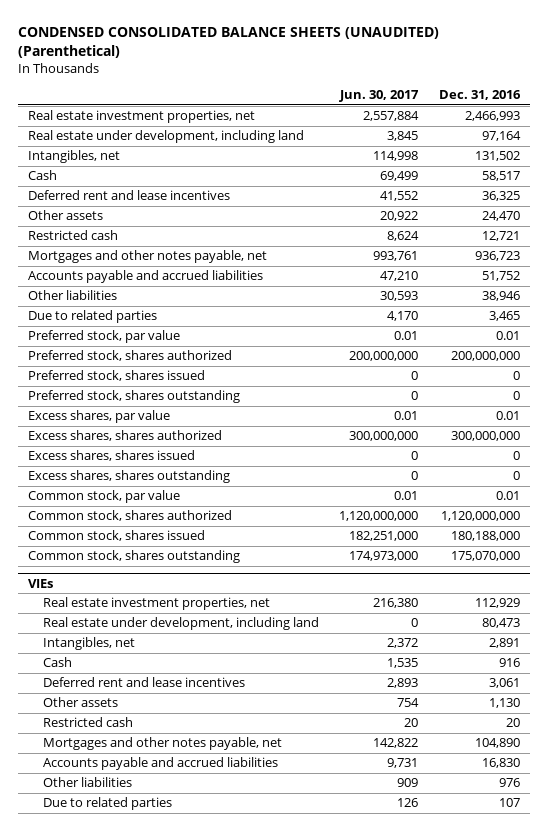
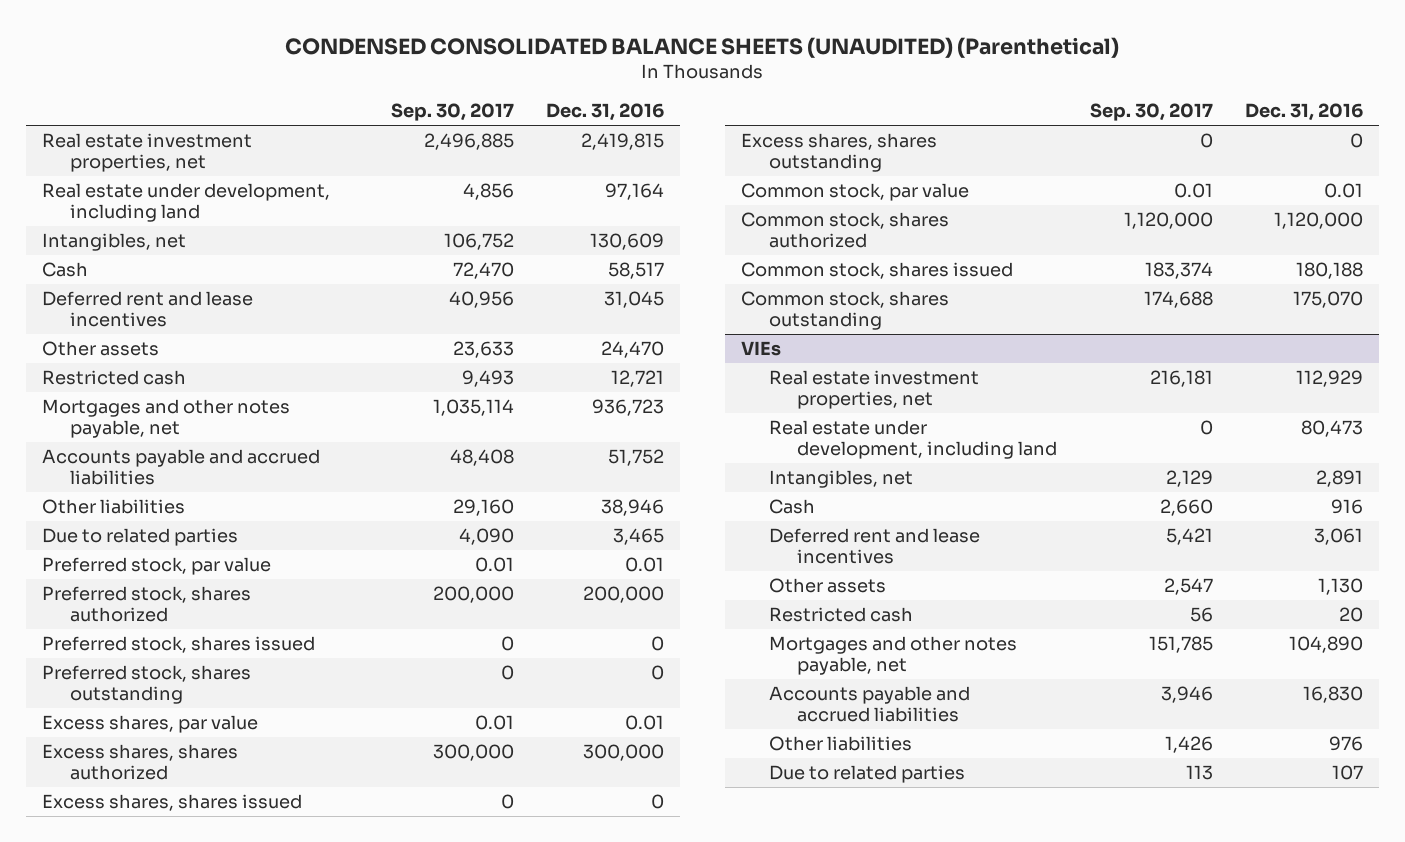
- | Jun. 30, 2017 | Dec. 31, 2016
+ | Sep. 30, 2017 | Dec. 31, 2016
- Real estate investment properties, net | 2,557,884 | 2,466,993
+ Real estate investment properties, net | 2,496,885 | 2,419,815
- Intangibles, net | 114,998 | 131,502
+ Intangibles, net | 106,752 | 130,609
- Deferred rent and lease incentives | 41,552 | 36,325
+ Deferred rent and lease incentives | 40,956 | 31,045
- Preferred stock, shares authorized | 200,000,000 | 200,000,000
+ Preferred stock, shares authorized | 200,000 | 200,000
- Excess shares, shares authorized | 300,000,000 | 300,000,000
+ Excess shares, shares authorized | 300,000 | 300,000
- Common stock, shares authorized | 1,120,000,000 | 1,120,000,000
- Common stock, shares issued | 182,251,000 | 180,188,000
- Common stock, shares outstanding | 174,973,000 | 175,070,000
+ Common stock, shares authorized | 1,120,000 | 1,120,000
+ Common stock, shares issued | 183,374 | 180,188
+ Common stock, shares outstanding | 174,688 | 175,070

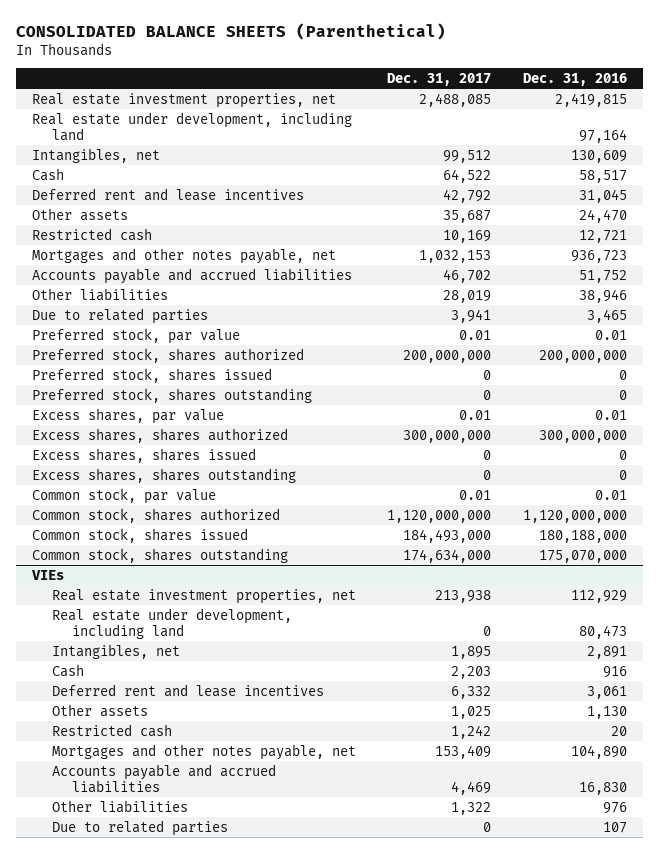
- CONDENSED CONSOLIDATED BALANCE SHEETS (UNAUDITED) (Parenthetical)
+ CONSOLIDATED BALANCE SHEETS (Parenthetical)
- | Sep. 30, 2017 | Dec. 31, 2016
+ | Dec. 31, 2017 | Dec. 31, 2016
- Preferred stock, shares authorized | 200,000 | 200,000
+ Preferred stock, shares authorized | 200,000,000 | 200,000,000
- Excess shares, shares authorized | 300,000 | 300,000
+ Excess shares, shares authorized | 300,000,000 | 300,000,000
- Common stock, shares authorized | 1,120,000 | 1,120,000
- Common stock, shares issued | 183,374 | 180,188
- Common stock, shares outstanding | 174,688 | 175,070
+ Common stock, shares authorized | 1,120,000,000 | 1,120,000,000
+ Common stock, shares issued | 184,493,000 | 180,188,000
+ Common stock, shares outstanding | 174,634,000 | 175,070,000

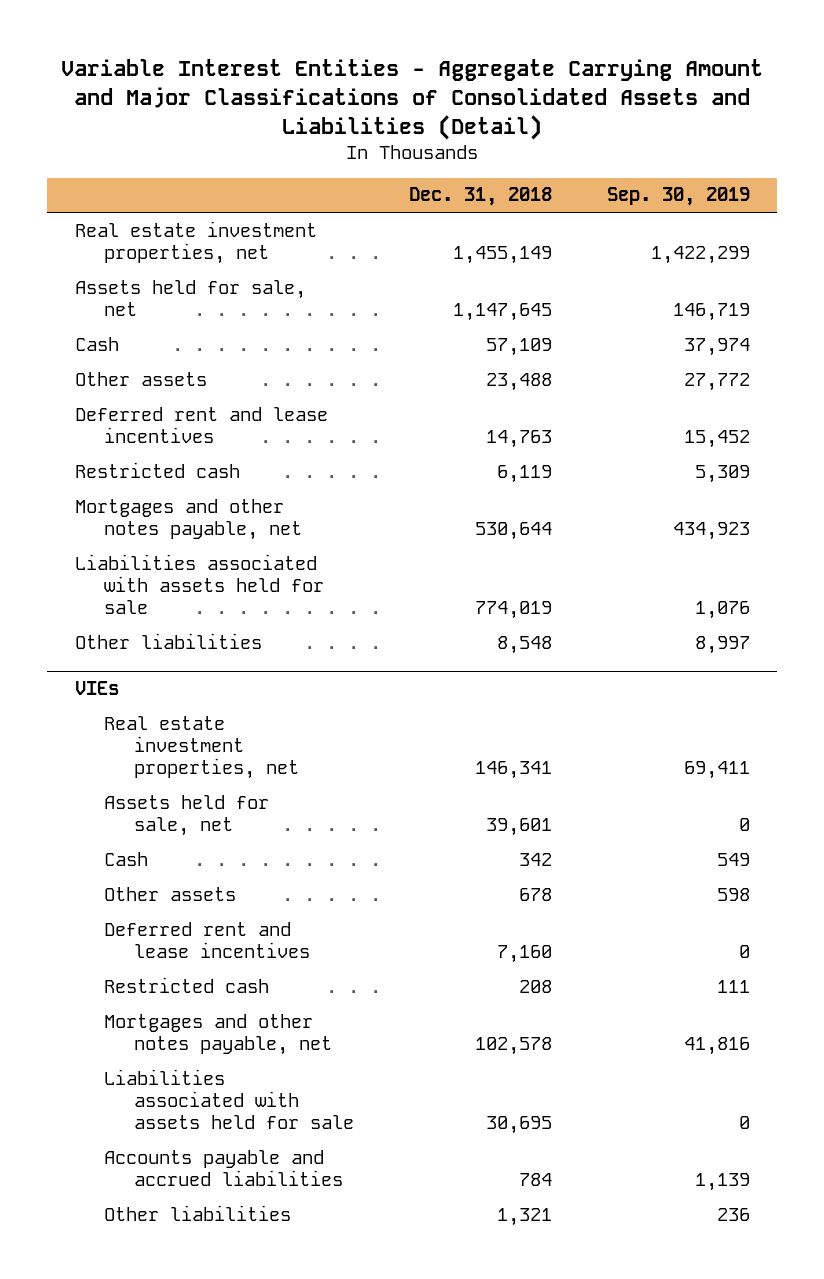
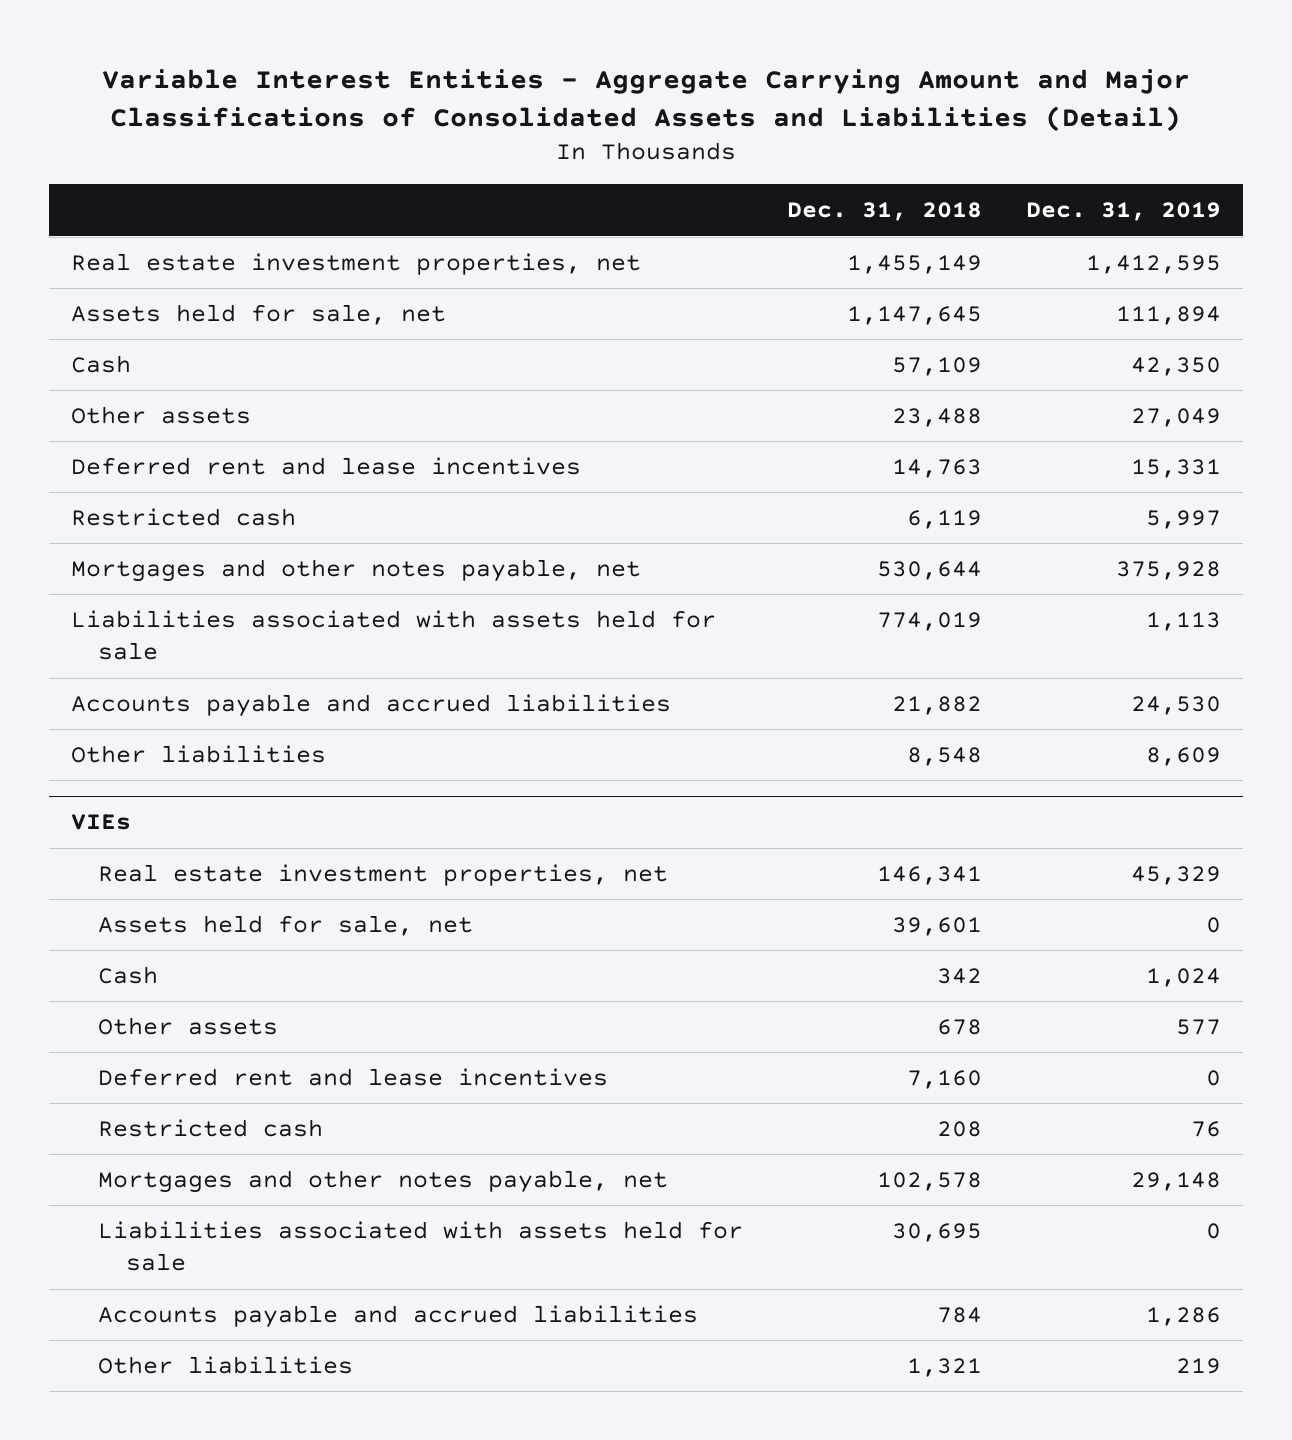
- | Dec. 31, 2018 | Sep. 30, 2019
+ | Dec. 31, 2018 | Dec. 31, 2019
+ Accounts payable and accrued liabilities | 21,882 | 24,530

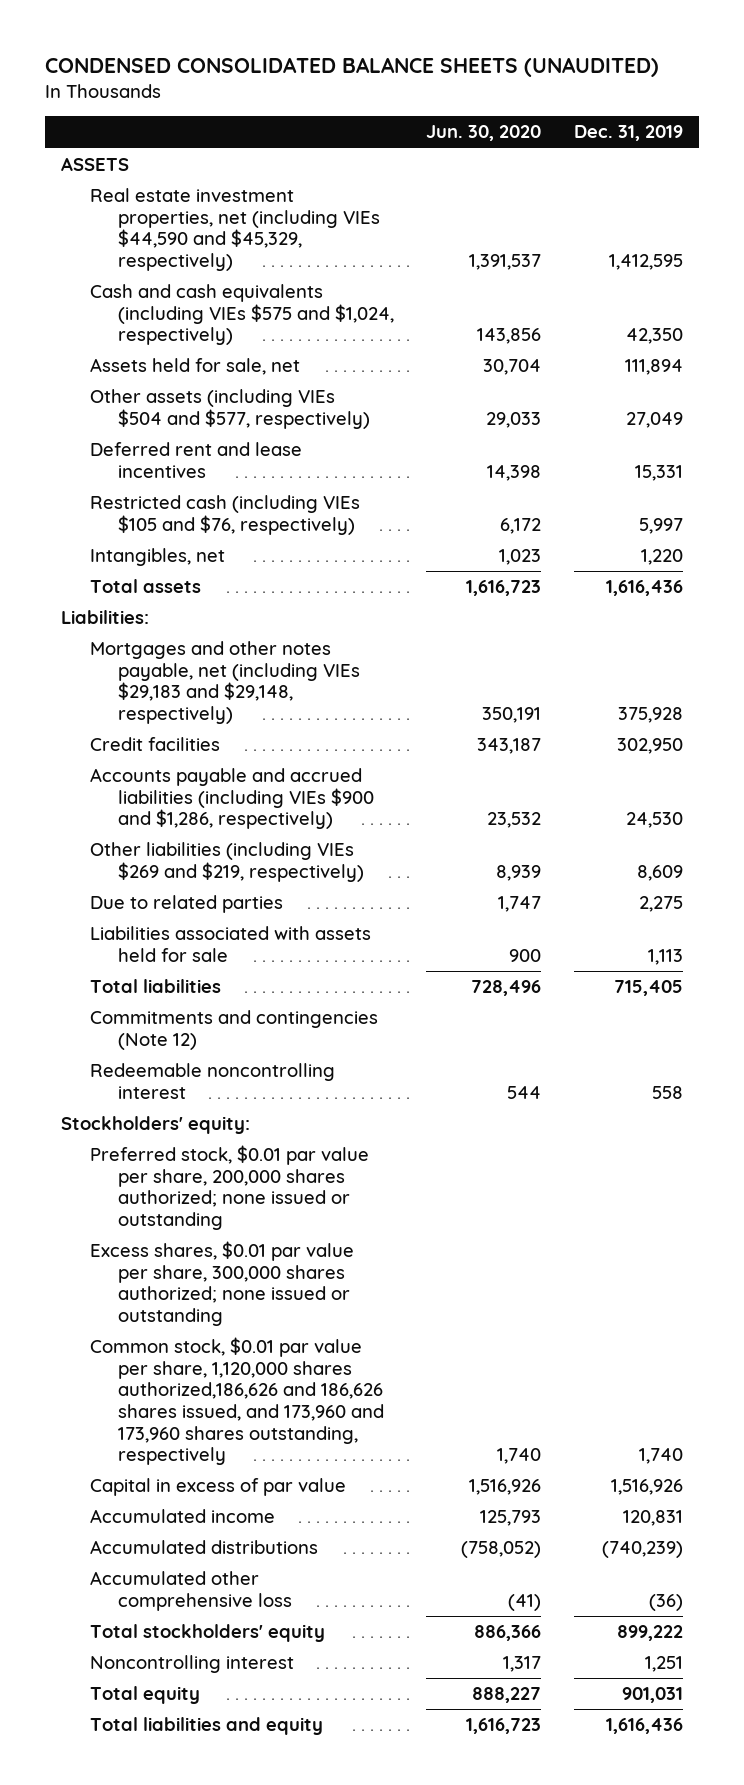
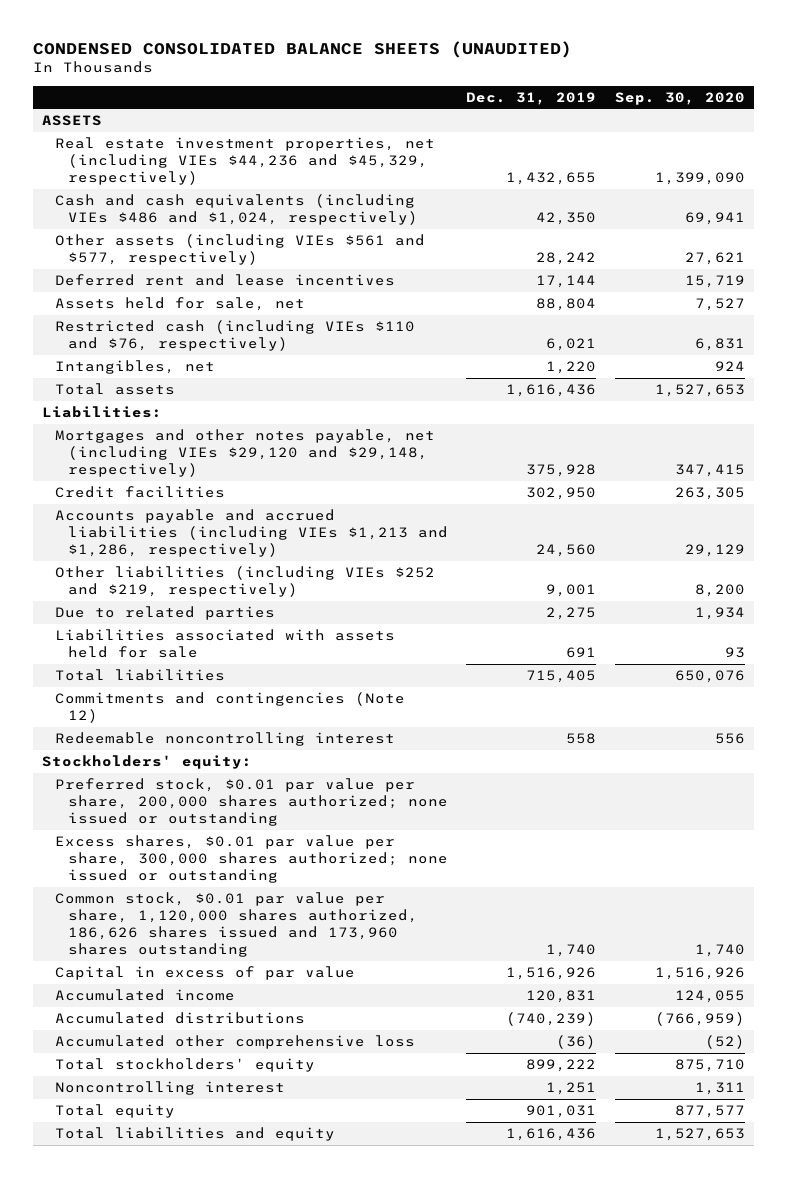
- | Jun. 30, 2020 | Dec. 31, 2019
+ | Dec. 31, 2019 | Sep. 30, 2020
- Real estate investment properties, net (including VIEs $44,590 and $45,329, respectively) | 1,391,537 | 1,412,595
- Cash and cash equivalents (including VIEs $575 and $1,024, respectively) | 143,856 | 42,350
- Assets held for sale, net | 30,704 | 111,894
- Other assets (including VIEs $504 and $577, respectively) | 29,033 | 27,049
- Deferred rent and lease incentives | 14,398 | 15,331
- Restricted cash (including VIEs $105 and $76, respectively) | 6,172 | 5,997
+ Real estate investment properties, net (including VIEs $44,236 and $45,329, respectively) | 1,432,655 | 1,399,090
+ Cash and cash equivalents (including VIEs $486 and $1,024, respectively) | 42,350 | 69,941
+ Other assets (including VIEs $561 and $577, respectively) | 28,242 | 27,621
+ Deferred rent and lease incentives | 17,144 | 15,719
+ Assets held for sale, net | 88,804 | 7,527
+ Restricted cash (including VIEs $110 and $76, respectively) | 6,021 | 6,831
- Mortgages and other notes payable, net (including VIEs $29,183 and $29,148, respectively) | 350,191 | 375,928
+ Mortgages and other notes payable, net (including VIEs $29,120 and $29,148, respectively) | 375,928 | 347,415
- Accounts payable and accrued liabilities (including VIEs $900 and $1,286, respectively) | 23,532 | 24,530
- Other liabilities (including VIEs $269 and $219, respectively) | 8,939 | 8,609
+ Accounts payable and accrued liabilities (including VIEs $1,213 and $1,286, respectively) | 24,560 | 29,129
+ Other liabilities (including VIEs $252 and $219, respectively) | 9,001 | 8,200
- Liabilities associated with assets held for sale | 900 | 1,113
+ Liabilities associated with assets held for sale | 691 | 93
- Common stock, $0.01 par value per share, 1,120,000 shares authorized,186,626 and 186,626 shares issued, and 173,960 and 173,960 shares outstanding, respectively | 1,740 | 1,740
+ Common stock, $0.01 par value per share, 1,120,000 shares authorized, 186,626 shares issued and 173,960 shares outstanding | 1,740 | 1,740

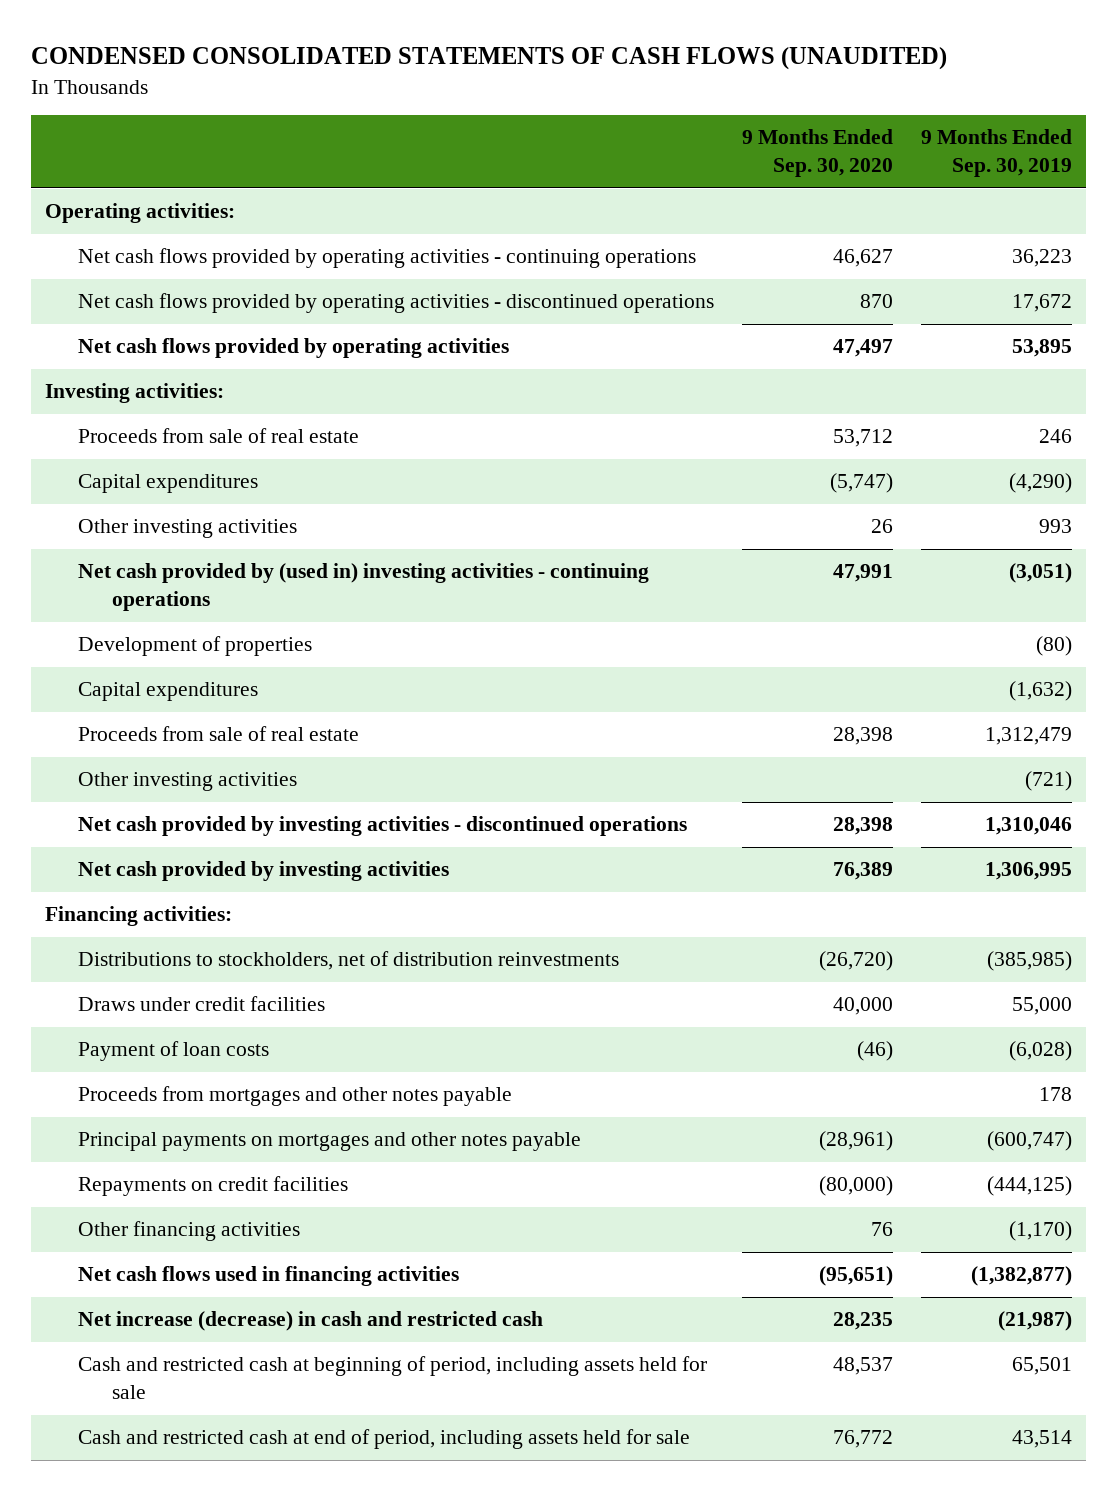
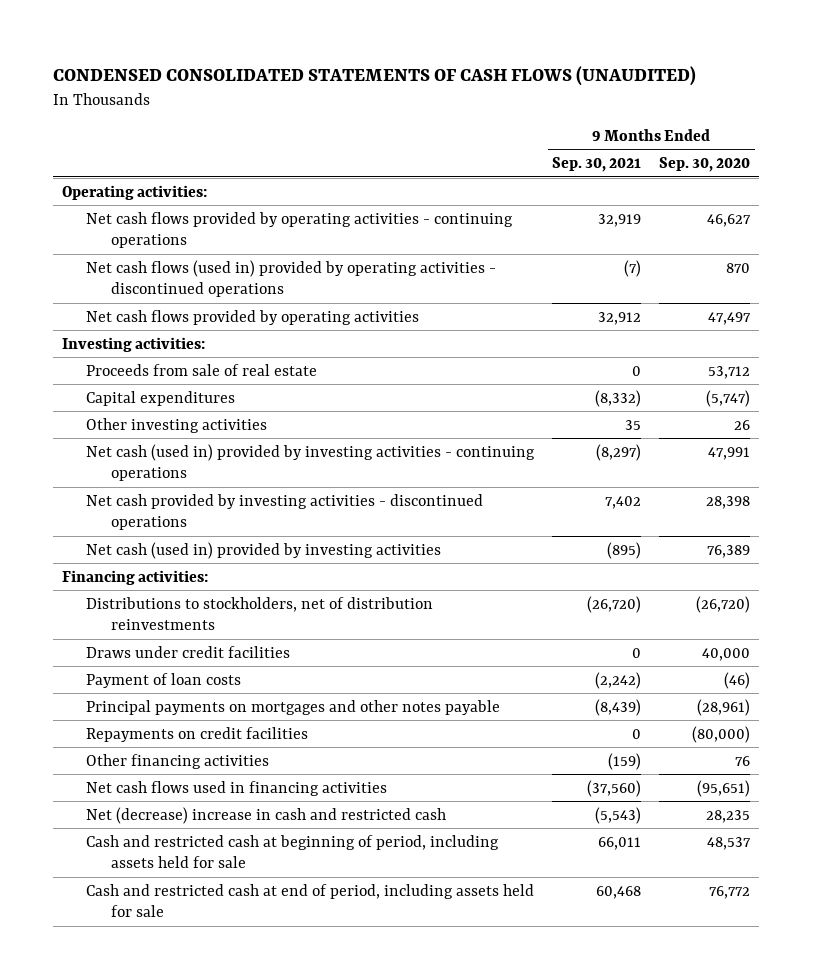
- | 9 Months Ended Sep. 30, 2020 | 9 Months Ended Sep. 30, 2019
+ | 9 Months Ended Sep. 30, 2021 | 9 Months Ended Sep. 30, 2020
- Net cash flows provided by operating activities - discontinued operations | 870 | 17,672
+ Net cash flows (used in) provided by operating activities - discontinued operations | (7) | 870
- Net cash provided by (used in) investing activities - continuing operations | 47,991 | (3,051)
- Development of properties | | (80)
- Capital expenditures | | (1,632)
- Proceeds from sale of real estate | 28,398 | 1,312,479
- Other investing activities | | (721)
+ Net cash (used in) provided by investing activities - continuing operations | (8,297) | 47,991
- Net cash provided by investing activities | 76,389 | 1,306,995
+ Net cash (used in) provided by investing activities | (895) | 76,389
- Proceeds from mortgages and other notes payable | | 178
- Net increase (decrease) in cash and restricted cash | 28,235 | (21,987)
+ Net (decrease) increase in cash and restricted cash | (5,543) | 28,235

